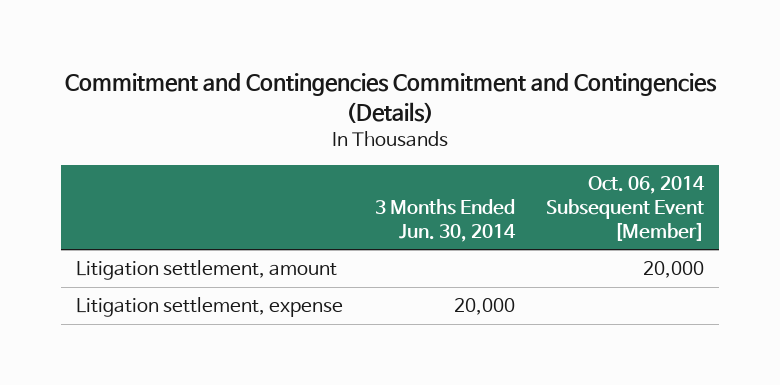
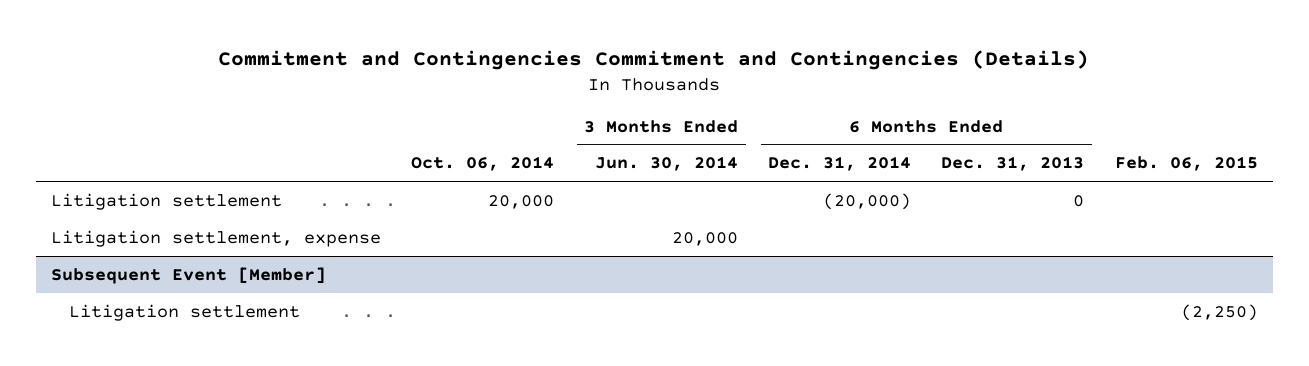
- | 3 Months Ended Jun. 30, 2014 | Oct. 06, 2014 Subsequent Event [Member]
+ | Oct. 06, 2014 | 3 Months Ended Jun. 30, 2014 | 6 Months Ended Dec. 31, 2014 | 6 Months Ended Dec. 31, 2013 | Feb. 06, 2015
- Litigation settlement, amount | | 20,000
+ Litigation settlement | 20,000 | | (20,000) | 0 |
+ Subsequent Event [Member]
+ Litigation settlement | | | | | (2,250)

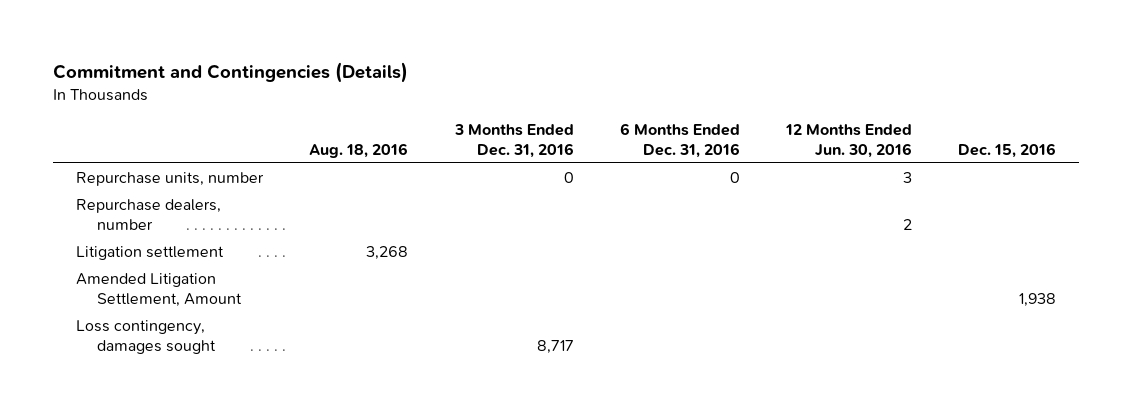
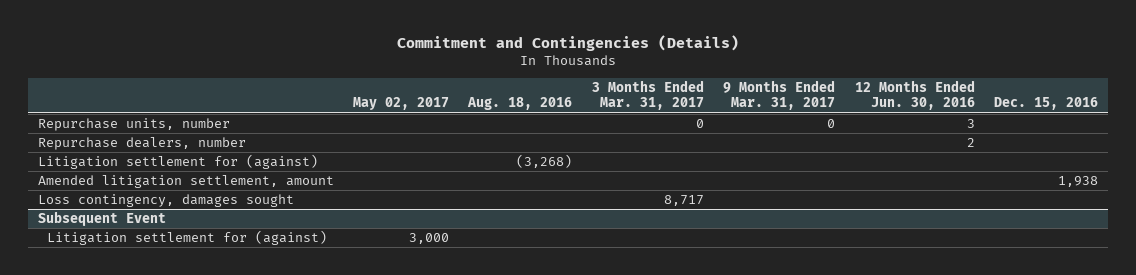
- | Aug. 18, 2016 | 3 Months Ended Dec. 31, 2016 | 6 Months Ended Dec. 31, 2016 | 12 Months Ended Jun. 30, 2016 | Dec. 15, 2016
+ | May 02, 2017 | Aug. 18, 2016 | 3 Months Ended Mar. 31, 2017 | 9 Months Ended Mar. 31, 2017 | 12 Months Ended Jun. 30, 2016 | Dec. 15, 2016
- Litigation settlement | 3,268 | | | |
- Amended Litigation Settlement, Amount | | | | | 1,938
+ Litigation settlement for (against) | | (3,268) | | | |
+ Amended litigation settlement, amount | | | | | | 1,938
+ Subsequent Event
+ Litigation settlement for (against) | 3,000 | | | | |

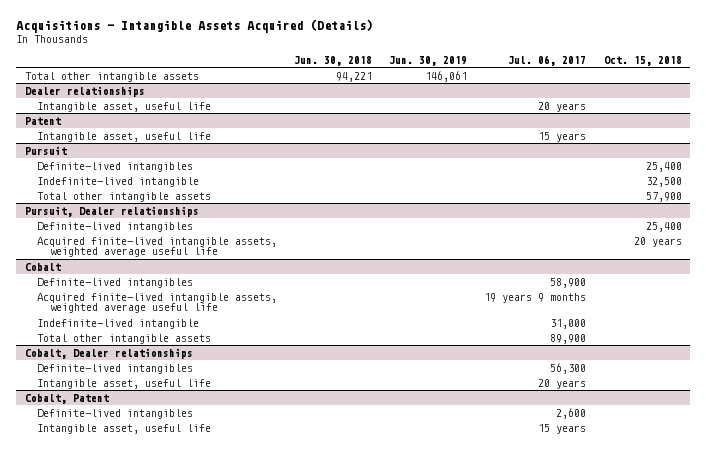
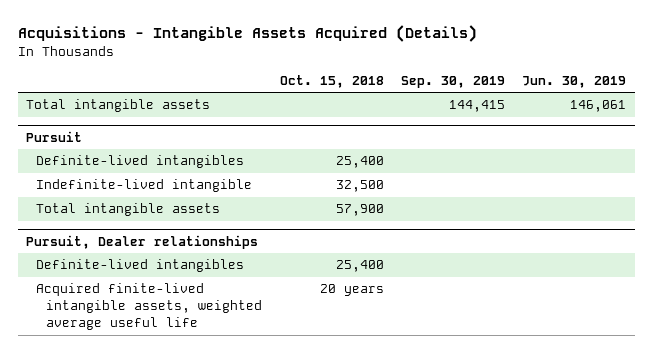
- | Jun. 30, 2018 | Jun. 30, 2019 | Jul. 06, 2017 | Oct. 15, 2018
+ | Oct. 15, 2018 | Sep. 30, 2019 | Jun. 30, 2019
- Total other intangible assets | 94,221 | 146,061 | |
- Dealer relationships
- Intangible asset, useful life | | | 20 years |
- Patent
- Intangible asset, useful life | | | 15 years |
+ Total intangible assets | | 144,415 | 146,061
@ Pursuit
- Total other intangible assets | | | | 57,900
+ Total intangible assets | 57,900 | |
- Cobalt
- Definite-lived intangibles | | | 58,900 |
- Acquired finite-lived intangible assets, weighted average useful life | | | 19 years 9 months |
- Indefinite-lived intangible | | | 31,000 |
- Total other intangible assets | | | 89,900 |
- Cobalt, Dealer relationships
- Definite-lived intangibles | | | 56,300 |
- Intangible asset, useful life | | | 20 years |
- Cobalt, Patent
- Definite-lived intangibles | | | 2,600 |
- Intangible asset, useful life | | | 15 years |

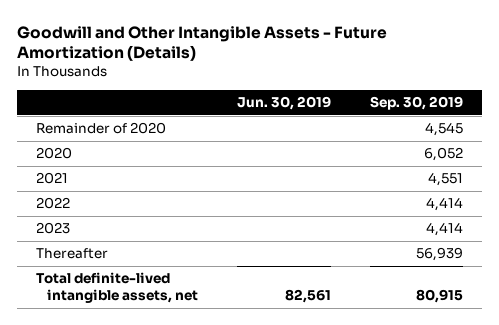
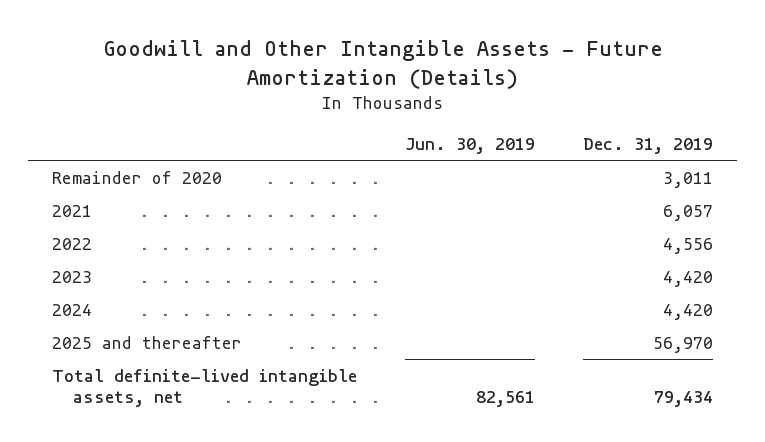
- | Jun. 30, 2019 | Sep. 30, 2019
+ | Jun. 30, 2019 | Dec. 31, 2019
- 2020 | | 6,052
- Thereafter | | 56,939
+ 2024 | | 4,420
+ 2025 and thereafter | | 56,970

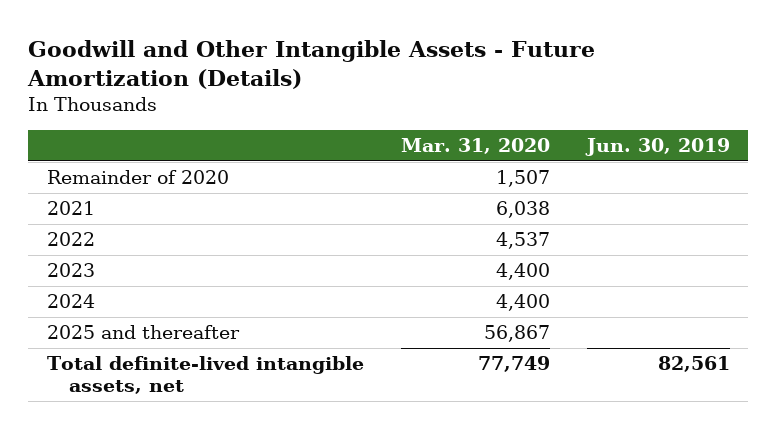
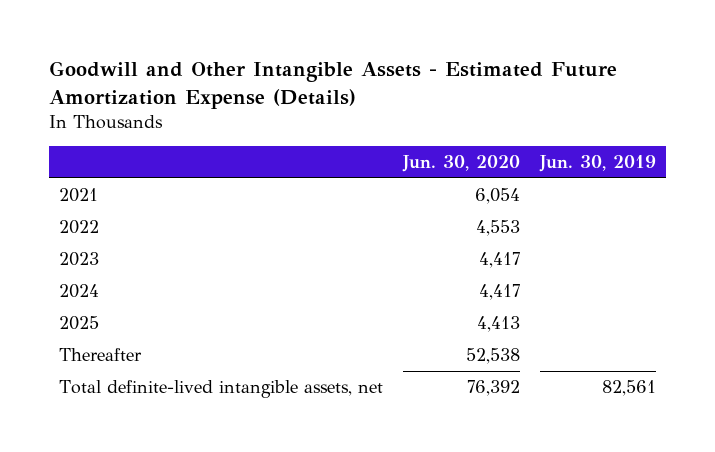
- Goodwill and Other Intangible Assets - Future Amortization (Details)
+ Goodwill and Other Intangible Assets - Estimated Future Amortization Expense (Details)
- | Mar. 31, 2020 | Jun. 30, 2019
+ | Jun. 30, 2020 | Jun. 30, 2019
- Remainder of 2020 | 1,507 |
- 2025 and thereafter | 56,867 |
+ 2025 | 4,413 |
+ Thereafter | 52,538 |

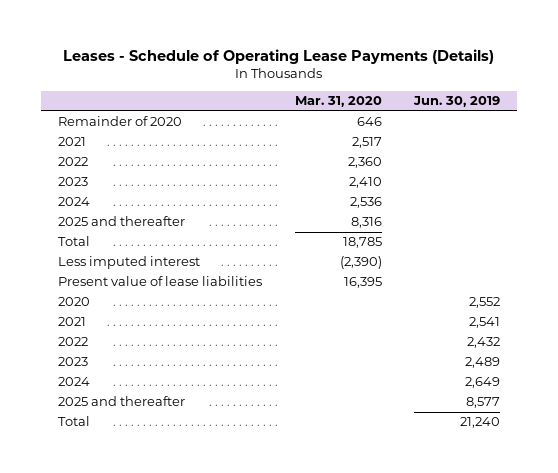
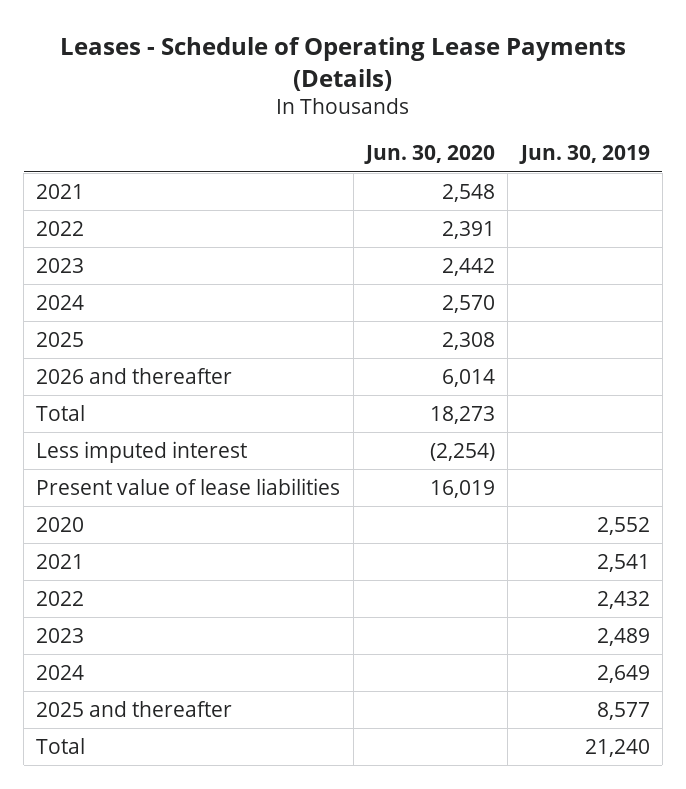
- | Mar. 31, 2020 | Jun. 30, 2019
+ | Jun. 30, 2020 | Jun. 30, 2019
- Remainder of 2020 | 646 |
- 2025 and thereafter | 8,316 |
+ 2025 | 2,308 |
+ 2026 and thereafter | 6,014 |

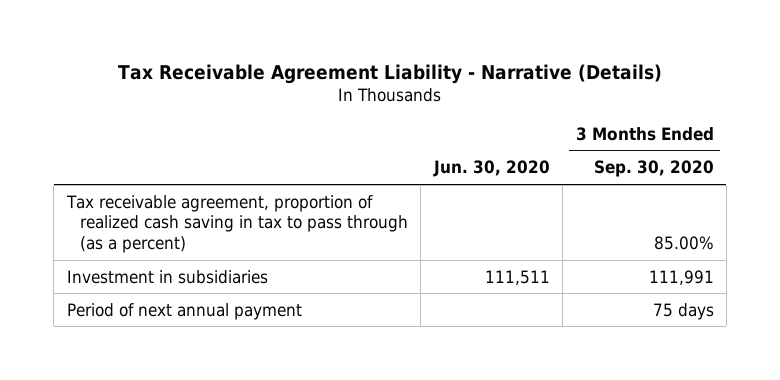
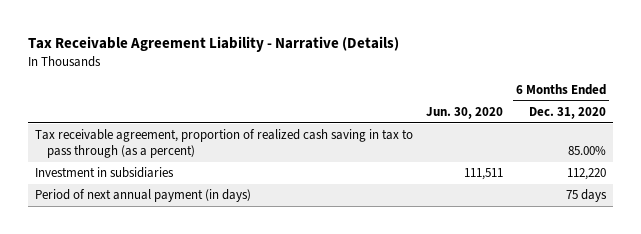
- | Jun. 30, 2020 | 3 Months Ended Sep. 30, 2020
+ | Jun. 30, 2020 | 6 Months Ended Dec. 31, 2020
- Period of next annual payment | | 75 days
+ Period of next annual payment (in days) | | 75 days

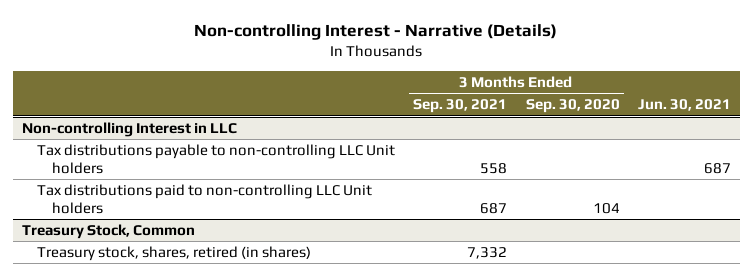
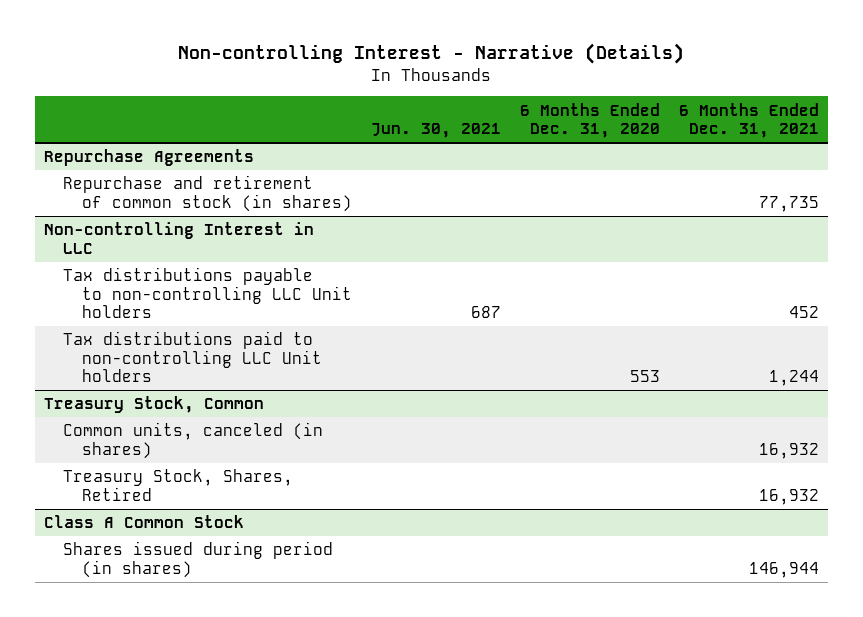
- | 3 Months Ended Sep. 30, 2021 | 3 Months Ended Sep. 30, 2020 | Jun. 30, 2021
+ | Jun. 30, 2021 | 6 Months Ended Dec. 31, 2020 | 6 Months Ended Dec. 31, 2021
+ Repurchase Agreements
+ Repurchase and retirement of common stock (in shares) | | | 77,735
@ Treasury Stock, Common
- Treasury stock, shares, retired (in shares) | 7,332 | |
+ Common units, canceled (in shares) | | | 16,932
+ Treasury Stock, Shares, Retired | | | 16,932
+ Class A Common Stock
+ Shares issued during period (in shares) | | | 146,944

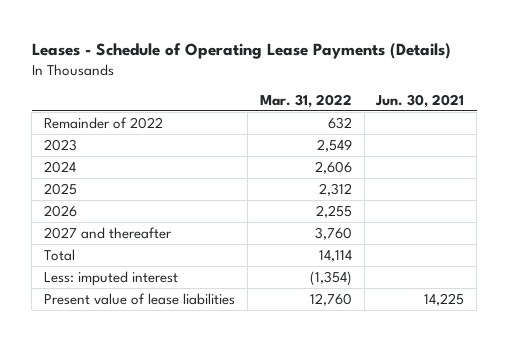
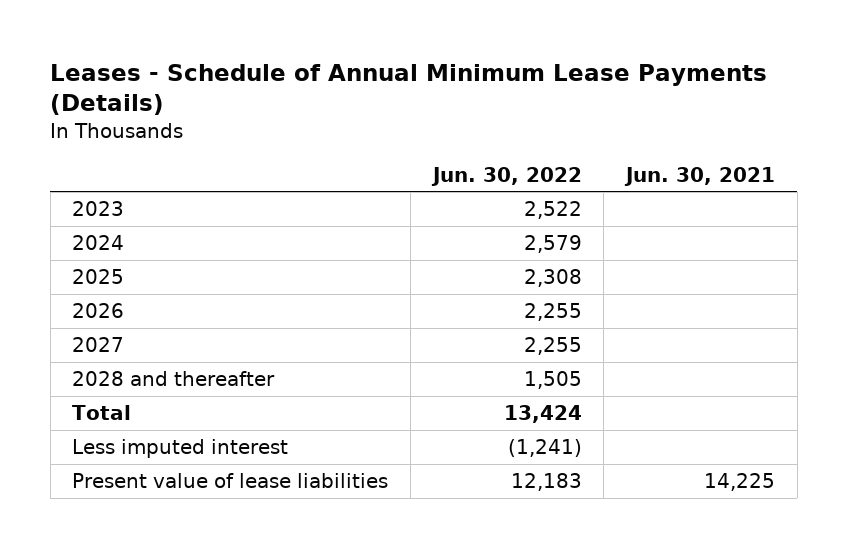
- Leases - Schedule of Operating Lease Payments (Details)
+ Leases - Schedule of Annual Minimum Lease Payments (Details)
- | Mar. 31, 2022 | Jun. 30, 2021
+ | Jun. 30, 2022 | Jun. 30, 2021
- Remainder of 2022 | 632 |
- 2027 and thereafter | 3,760 |
+ 2027 | 2,255 |
+ 2028 and thereafter | 1,505 |
- Less: imputed interest | (1,354) |
+ Less imputed interest | (1,241) |

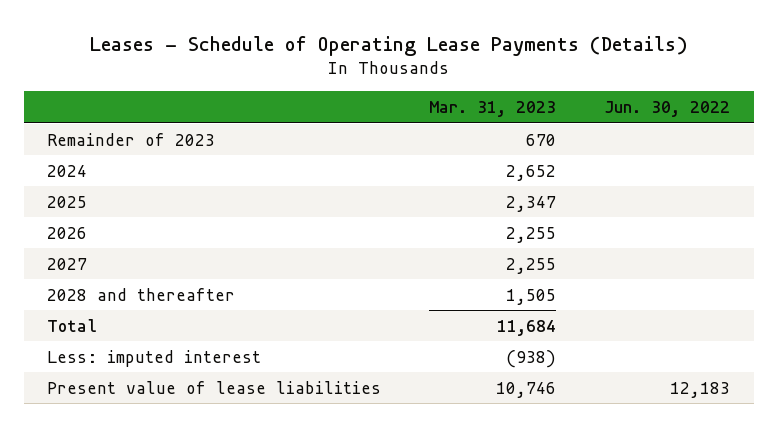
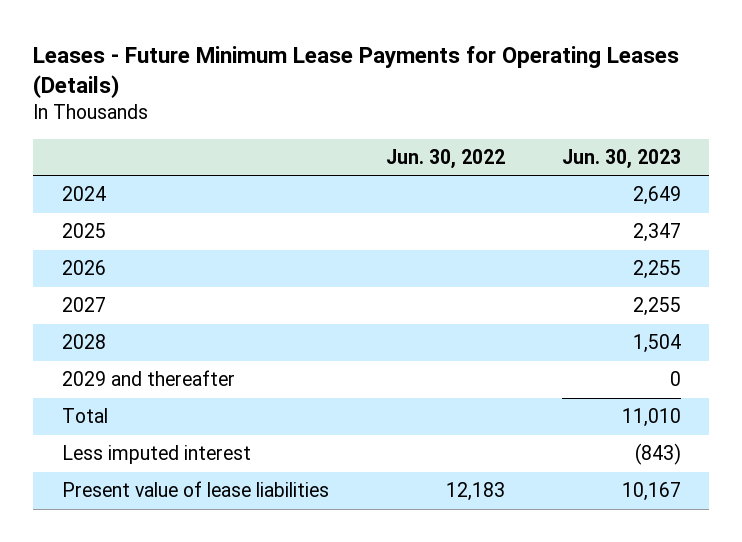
- Leases - Schedule of Operating Lease Payments (Details)
+ Leases - Future Minimum Lease Payments for Operating Leases (Details)
- | Mar. 31, 2023 | Jun. 30, 2022
+ | Jun. 30, 2022 | Jun. 30, 2023
- Remainder of 2023 | 670 |
- 2028 and thereafter | 1,505 |
+ 2028 | | 1,504
+ 2029 and thereafter | | 0
- Less: imputed interest | (938) |
+ Less imputed interest | | (843)

